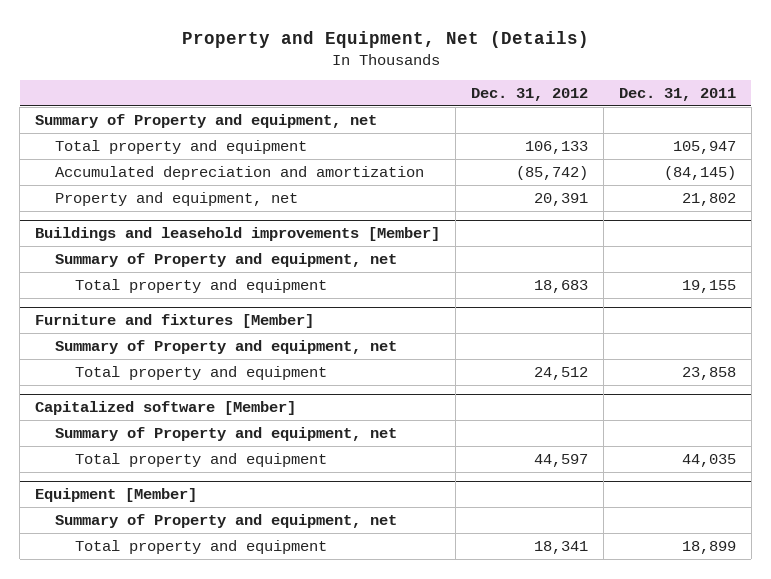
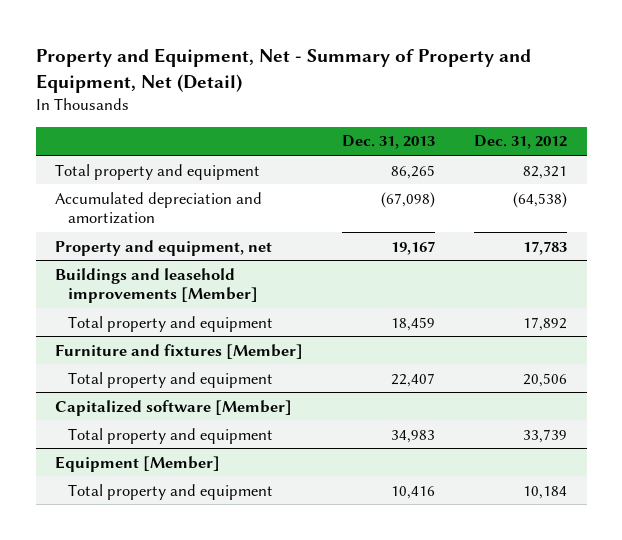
- Property and Equipment, Net (Details)
+ Property and Equipment, Net - Summary of Property and Equipment, Net (Detail)
- | Dec. 31, 2012 | Dec. 31, 2011
+ | Dec. 31, 2013 | Dec. 31, 2012
- Summary of Property and equipment, net
- Total property and equipment | 106,133 | 105,947
- Accumulated depreciation and amortization | (85,742) | (84,145)
- Property and equipment, net | 20,391 | 21,802
+ Total property and equipment | 86,265 | 82,321
+ Accumulated depreciation and amortization | (67,098) | (64,538)
+ Property and equipment, net | 19,167 | 17,783
@ Buildings and leasehold improvements [Member]
- Summary of Property and equipment, net
- Total property and equipment | 18,683 | 19,155
+ Total property and equipment | 18,459 | 17,892
@ Furniture and fixtures [Member]
- Summary of Property and equipment, net
- Total property and equipment | 24,512 | 23,858
+ Total property and equipment | 22,407 | 20,506
@ Capitalized software [Member]
- Summary of Property and equipment, net
- Total property and equipment | 44,597 | 44,035
+ Total property and equipment | 34,983 | 33,739
@ Equipment [Member]
- Summary of Property and equipment, net
- Total property and equipment | 18,341 | 18,899
+ Total property and equipment | 10,416 | 10,184

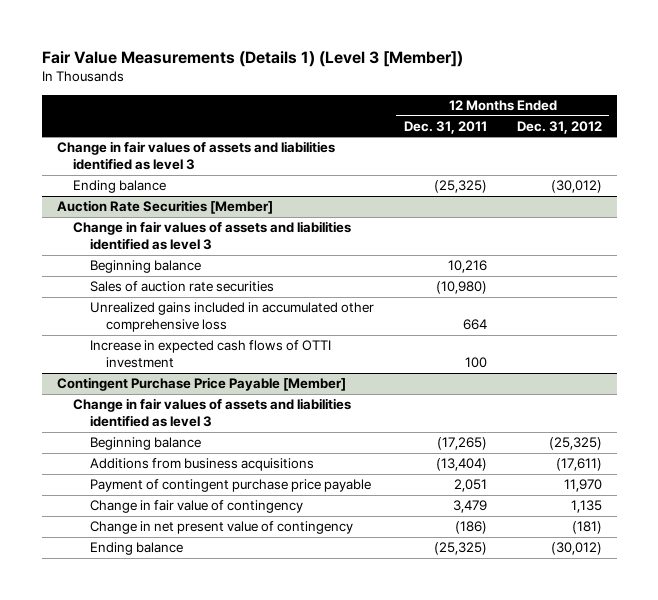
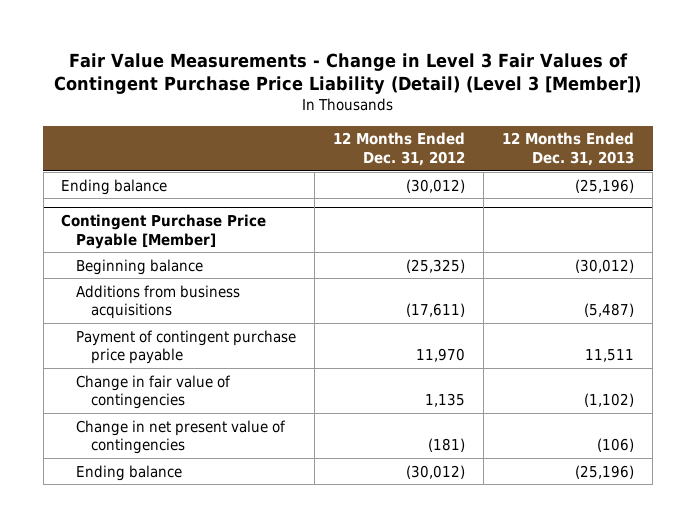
- Fair Value Measurements (Details 1) (Level 3 [Member])
+ Fair Value Measurements - Change in Level 3 Fair Values of Contingent Purchase Price Liability (Detail) (Level 3 [Member])
- | 12 Months Ended Dec. 31, 2011 | 12 Months Ended Dec. 31, 2012
+ | 12 Months Ended Dec. 31, 2012 | 12 Months Ended Dec. 31, 2013
- Change in fair values of assets and liabilities identified as level 3
- Auction Rate Securities [Member]
- Change in fair values of assets and liabilities identified as level 3
- Beginning balance | 10,216 |
- Sales of auction rate securities | (10,980) |
- Unrealized gains included in accumulated other comprehensive loss | 664 |
- Increase in expected cash flows of OTTI investment | 100 |
@ Contingent Purchase Price Payable [Member]
- Change in fair values of assets and liabilities identified as level 3
- Change in fair value of contingency | 3,479 | 1,135
- Change in net present value of contingency | (186) | (181)
+ Change in fair value of contingencies | 1,135 | (1,102)
+ Change in net present value of contingencies | (181) | (106)

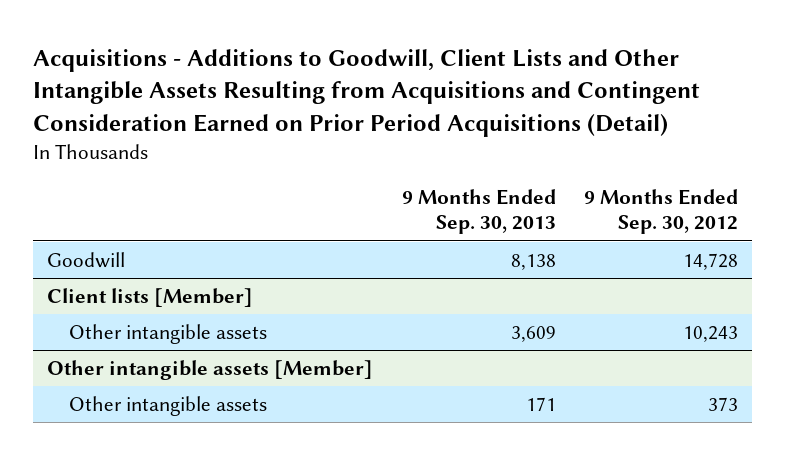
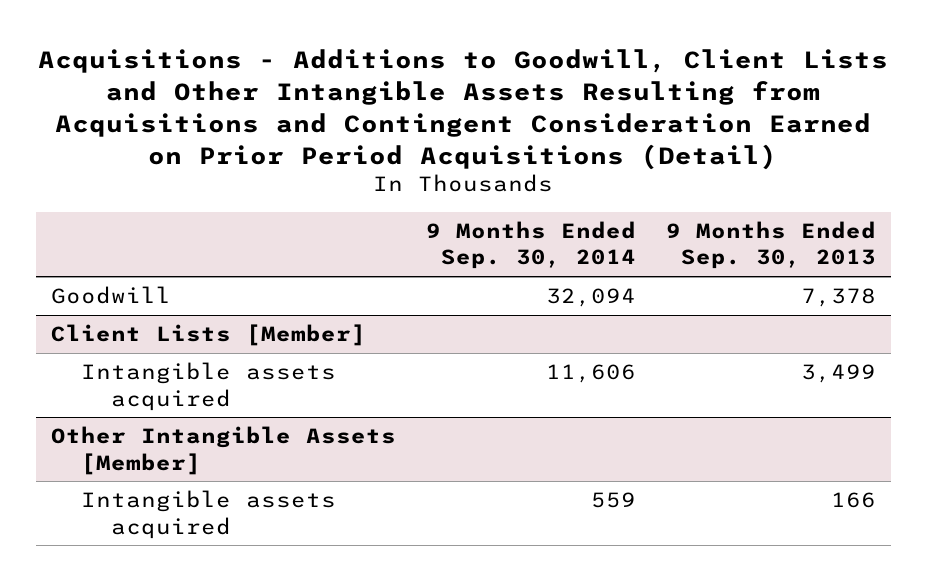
- | 9 Months Ended Sep. 30, 2013 | 9 Months Ended Sep. 30, 2012
+ | 9 Months Ended Sep. 30, 2014 | 9 Months Ended Sep. 30, 2013
- Goodwill | 8,138 | 14,728
- Client lists [Member]
- Other intangible assets | 3,609 | 10,243
- Other intangible assets [Member]
- Other intangible assets | 171 | 373
+ Goodwill | 32,094 | 7,378
+ Client Lists [Member]
+ Intangible assets acquired | 11,606 | 3,499
+ Other Intangible Assets [Member]
+ Intangible assets acquired | 559 | 166

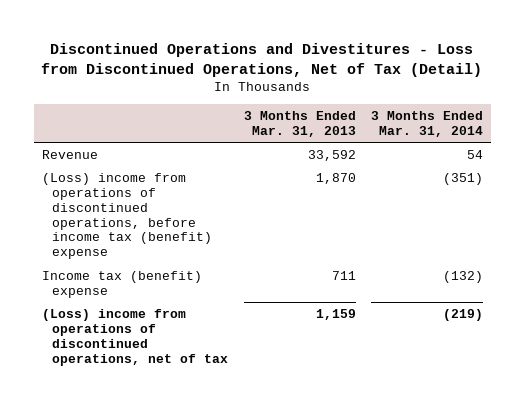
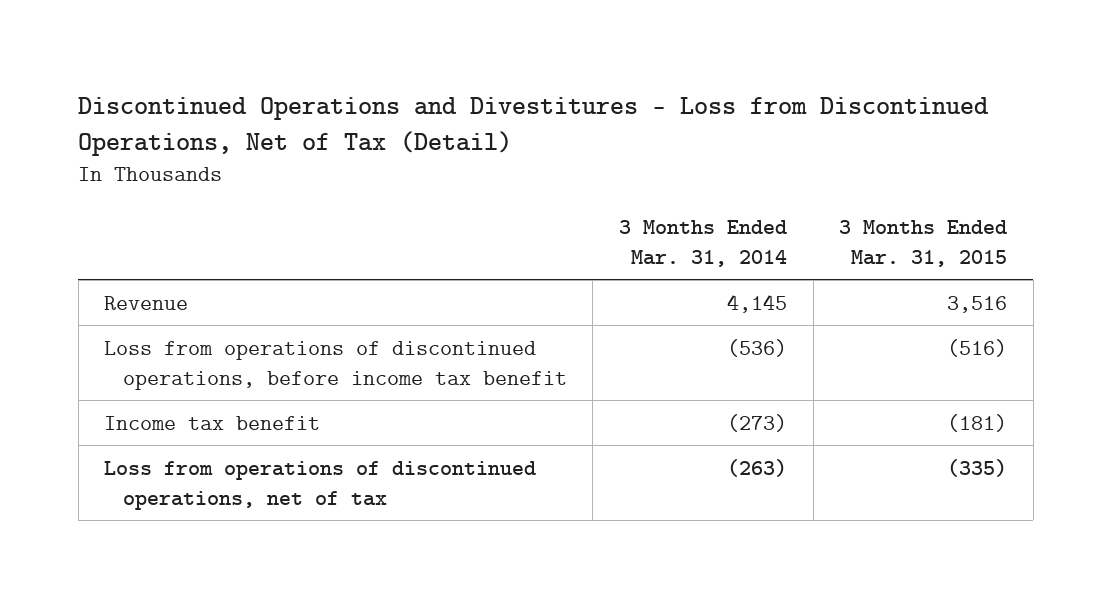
- | 3 Months Ended Mar. 31, 2013 | 3 Months Ended Mar. 31, 2014
+ | 3 Months Ended Mar. 31, 2014 | 3 Months Ended Mar. 31, 2015
- Revenue | 33,592 | 54
- (Loss) income from operations of discontinued operations, before income tax (benefit) expense | 1,870 | (351)
- Income tax (benefit) expense | 711 | (132)
- (Loss) income from operations of discontinued operations, net of tax | 1,159 | (219)
+ Revenue | 4,145 | 3,516
+ Loss from operations of discontinued operations, before income tax benefit | (536) | (516)
+ Income tax benefit | (273) | (181)
+ Loss from operations of discontinued operations, net of tax | (263) | (335)

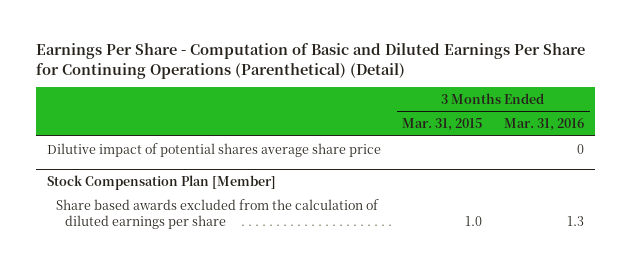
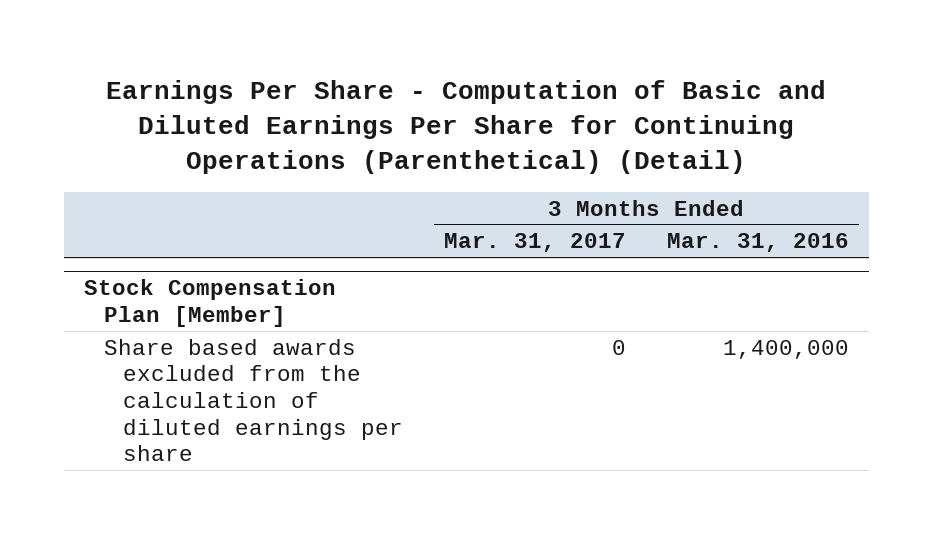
- | 3 Months Ended Mar. 31, 2015 | 3 Months Ended Mar. 31, 2016
+ | 3 Months Ended Mar. 31, 2017 | 3 Months Ended Mar. 31, 2016
- Dilutive impact of potential shares average share price | | 0
@ Stock Compensation Plan [Member]
- Share based awards excluded from the calculation of diluted earnings per share | 1.0 | 1.3
+ Share based awards excluded from the calculation of diluted earnings per share | 0 | 1,400,000

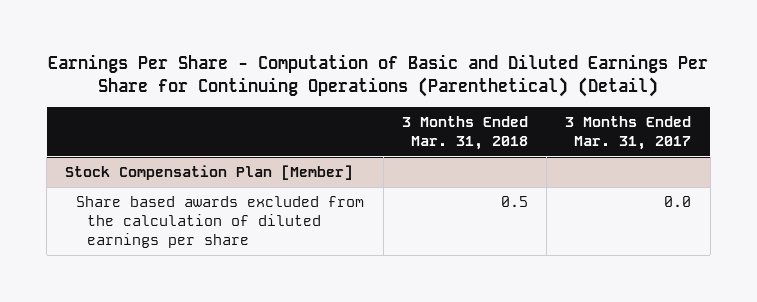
- | 3 Months Ended Mar. 31, 2017 | 3 Months Ended Mar. 31, 2016
+ | 3 Months Ended Mar. 31, 2018 | 3 Months Ended Mar. 31, 2017
@ Stock Compensation Plan [Member]
- Share based awards excluded from the calculation of diluted earnings per share | 0 | 1,400,000
+ Share based awards excluded from the calculation of diluted earnings per share | 0.5 | 0.0

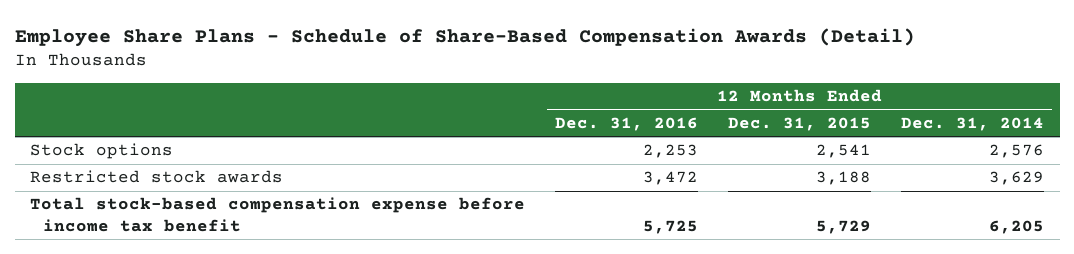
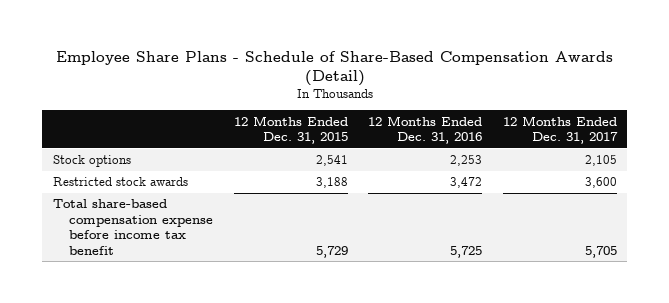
- | 12 Months Ended Dec. 31, 2016 | 12 Months Ended Dec. 31, 2015 | 12 Months Ended Dec. 31, 2014
+ | 12 Months Ended Dec. 31, 2015 | 12 Months Ended Dec. 31, 2016 | 12 Months Ended Dec. 31, 2017
- Total stock-based compensation expense before income tax benefit | 5,725 | 5,729 | 6,205
+ Total share-based compensation expense before income tax benefit | 5,729 | 5,725 | 5,705

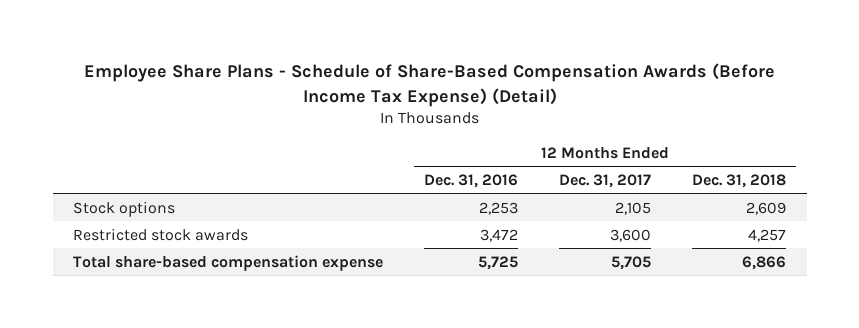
- Employee Share Plans - Schedule of Share-Based Compensation Awards (Detail)
+ Employee Share Plans - Schedule of Share-Based Compensation Awards (Before Income Tax Expense) (Detail)
- | 12 Months Ended Dec. 31, 2015 | 12 Months Ended Dec. 31, 2016 | 12 Months Ended Dec. 31, 2017
+ | 12 Months Ended Dec. 31, 2016 | 12 Months Ended Dec. 31, 2017 | 12 Months Ended Dec. 31, 2018
- Total share-based compensation expense before income tax benefit | 5,729 | 5,725 | 5,705
+ Total share-based compensation expense | 5,725 | 5,705 | 6,866

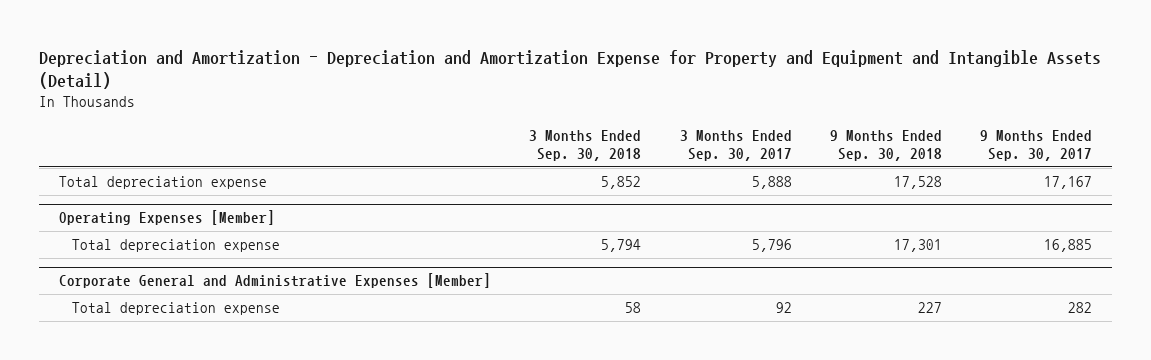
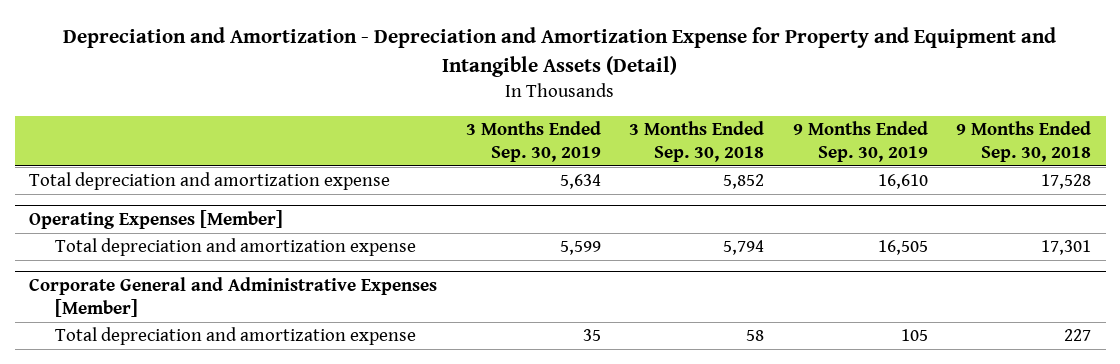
- | 3 Months Ended Sep. 30, 2018 | 3 Months Ended Sep. 30, 2017 | 9 Months Ended Sep. 30, 2018 | 9 Months Ended Sep. 30, 2017
+ | 3 Months Ended Sep. 30, 2019 | 3 Months Ended Sep. 30, 2018 | 9 Months Ended Sep. 30, 2019 | 9 Months Ended Sep. 30, 2018
- Total depreciation expense | 5,852 | 5,888 | 17,528 | 17,167
+ Total depreciation and amortization expense | 5,634 | 5,852 | 16,610 | 17,528
@ Operating Expenses [Member]
- Total depreciation expense | 5,794 | 5,796 | 17,301 | 16,885
+ Total depreciation and amortization expense | 5,599 | 5,794 | 16,505 | 17,301
@ Corporate General and Administrative Expenses [Member]
- Total depreciation expense | 58 | 92 | 227 | 282
+ Total depreciation and amortization expense | 35 | 58 | 105 | 227

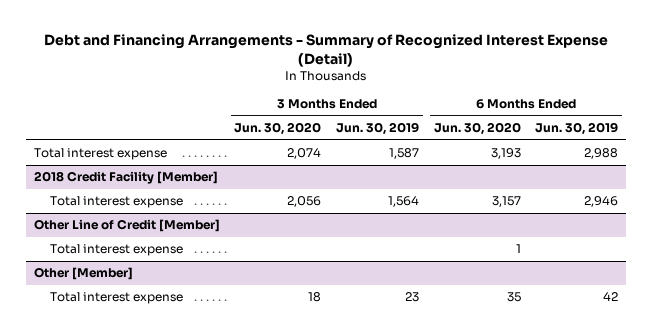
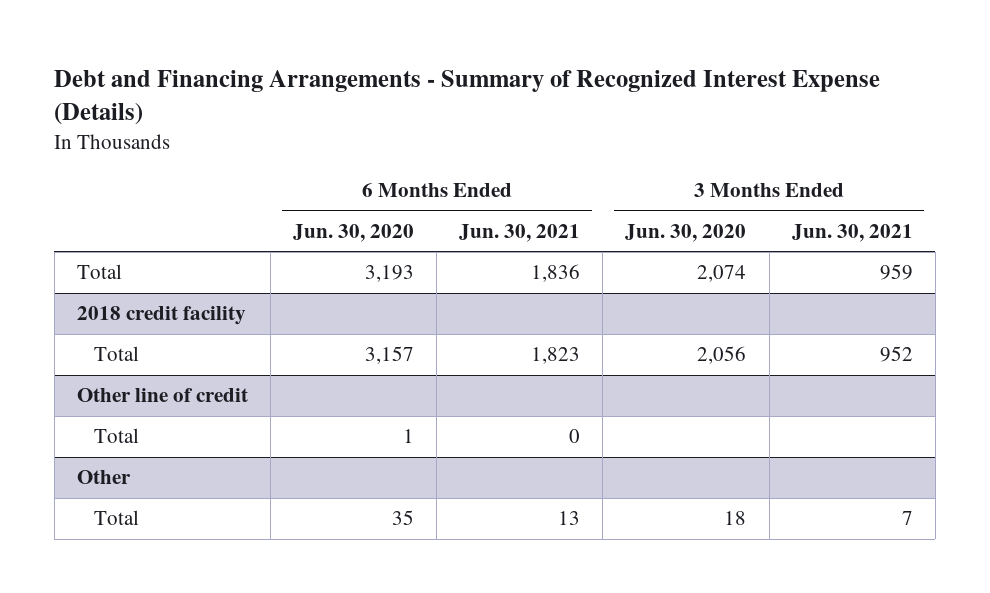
- Debt and Financing Arrangements - Summary of Recognized Interest Expense (Detail)
+ Debt and Financing Arrangements - Summary of Recognized Interest Expense (Details)
- | 3 Months Ended Jun. 30, 2020 | 3 Months Ended Jun. 30, 2019 | 6 Months Ended Jun. 30, 2020 | 6 Months Ended Jun. 30, 2019
+ | 6 Months Ended Jun. 30, 2020 | 6 Months Ended Jun. 30, 2021 | 3 Months Ended Jun. 30, 2020 | 3 Months Ended Jun. 30, 2021
- Total interest expense | 2,074 | 1,587 | 3,193 | 2,988
- 2018 Credit Facility [Member]
- Total interest expense | 2,056 | 1,564 | 3,157 | 2,946
- Other Line of Credit [Member]
- Total interest expense | | | 1 |
- Other [Member]
- Total interest expense | 18 | 23 | 35 | 42
+ Total | 3,193 | 1,836 | 2,074 | 959
+ 2018 credit facility
+ Total | 3,157 | 1,823 | 2,056 | 952
+ Other line of credit
+ Total | 1 | 0 | |
+ Other
+ Total | 35 | 13 | 18 | 7

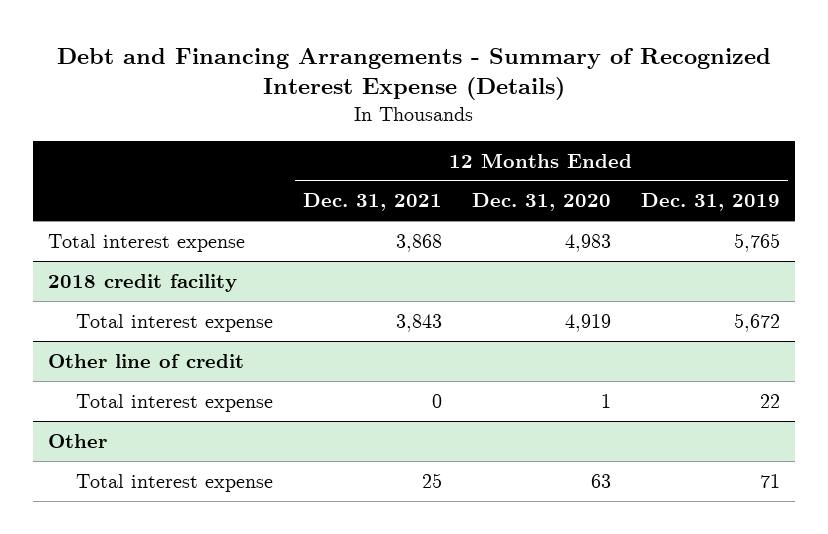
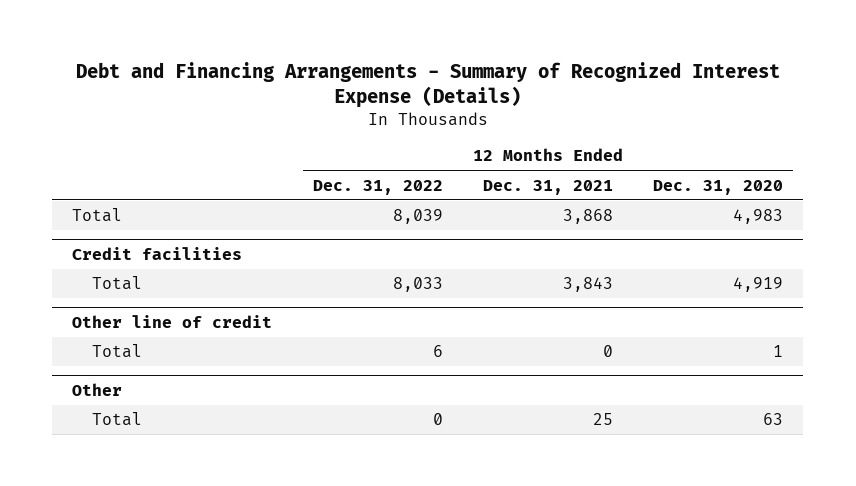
- | 12 Months Ended Dec. 31, 2021 | 12 Months Ended Dec. 31, 2020 | 12 Months Ended Dec. 31, 2019
+ | 12 Months Ended Dec. 31, 2022 | 12 Months Ended Dec. 31, 2021 | 12 Months Ended Dec. 31, 2020
- Total interest expense | 3,868 | 4,983 | 5,765
- 2018 credit facility
- Total interest expense | 3,843 | 4,919 | 5,672
+ Total | 8,039 | 3,868 | 4,983
+ Credit facilities
+ Total | 8,033 | 3,843 | 4,919
@ Other line of credit
- Total interest expense | 0 | 1 | 22
+ Total | 6 | 0 | 1
@ Other
- Total interest expense | 25 | 63 | 71
+ Total | 0 | 25 | 63

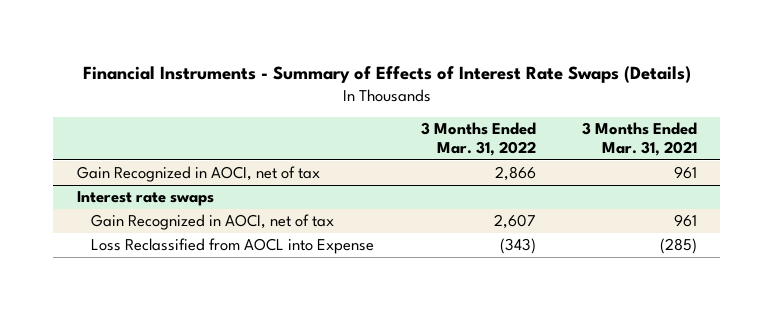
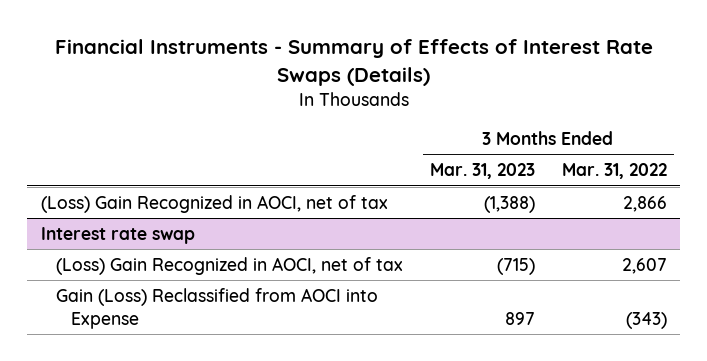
- | 3 Months Ended Mar. 31, 2022 | 3 Months Ended Mar. 31, 2021
+ | 3 Months Ended Mar. 31, 2023 | 3 Months Ended Mar. 31, 2022
- Gain Recognized in AOCI, net of tax | 2,866 | 961
- Interest rate swaps
- Gain Recognized in AOCI, net of tax | 2,607 | 961
- Loss Reclassified from AOCL into Expense | (343) | (285)
+ (Loss) Gain Recognized in AOCI, net of tax | (1,388) | 2,866
+ Interest rate swap
+ (Loss) Gain Recognized in AOCI, net of tax | (715) | 2,607
+ Gain (Loss) Reclassified from AOCI into Expense | 897 | (343)

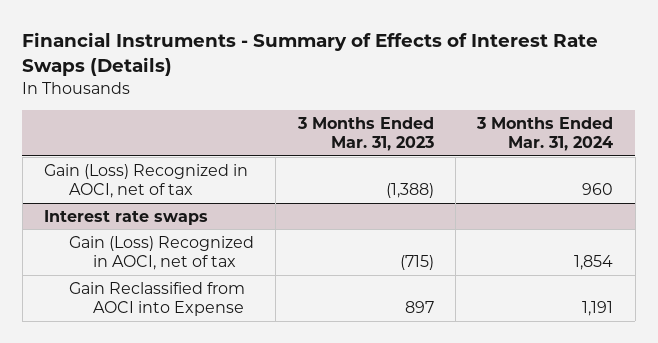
- | 3 Months Ended Mar. 31, 2023 | 3 Months Ended Mar. 31, 2022
+ | 3 Months Ended Mar. 31, 2023 | 3 Months Ended Mar. 31, 2024
- (Loss) Gain Recognized in AOCI, net of tax | (1,388) | 2,866
- Interest rate swap
- (Loss) Gain Recognized in AOCI, net of tax | (715) | 2,607
- Gain (Loss) Reclassified from AOCI into Expense | 897 | (343)
+ Gain (Loss) Recognized in AOCI, net of tax | (1,388) | 960
+ Interest rate swaps
+ Gain (Loss) Recognized in AOCI, net of tax | (715) | 1,854
+ Gain Reclassified from AOCI into Expense | 897 | 1,191

